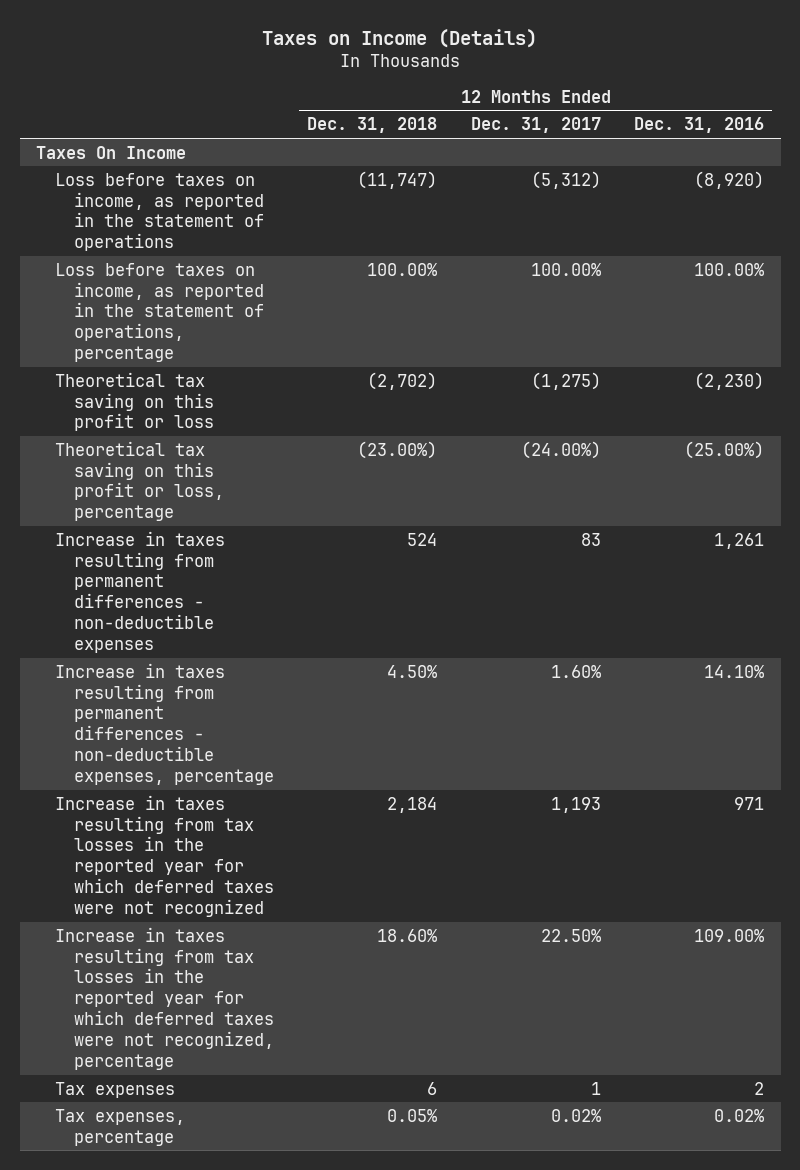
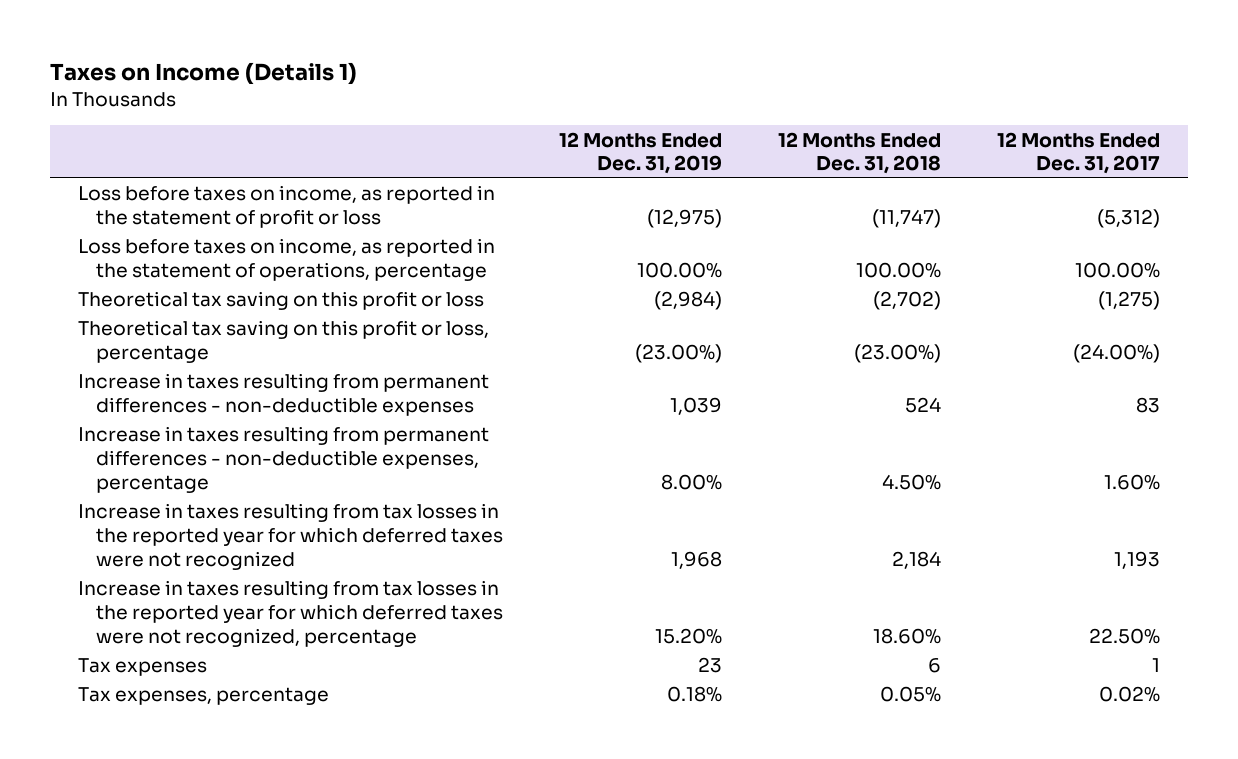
- Taxes on Income (Details)
+ Taxes on Income (Details 1)
- | 12 Months Ended Dec. 31, 2018 | 12 Months Ended Dec. 31, 2017 | 12 Months Ended Dec. 31, 2016
+ | 12 Months Ended Dec. 31, 2019 | 12 Months Ended Dec. 31, 2018 | 12 Months Ended Dec. 31, 2017
- Taxes On Income
- Loss before taxes on income, as reported in the statement of operations | (11,747) | (5,312) | (8,920)
+ Loss before taxes on income, as reported in the statement of profit or loss | (12,975) | (11,747) | (5,312)

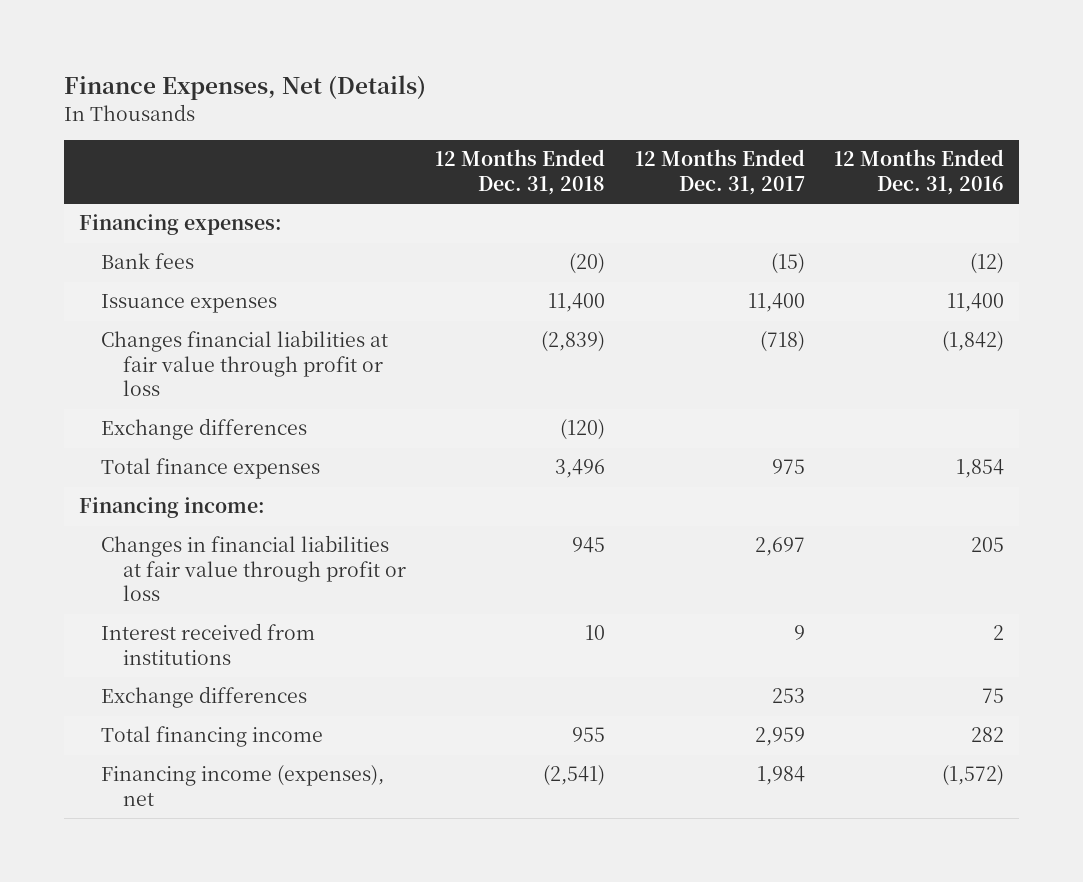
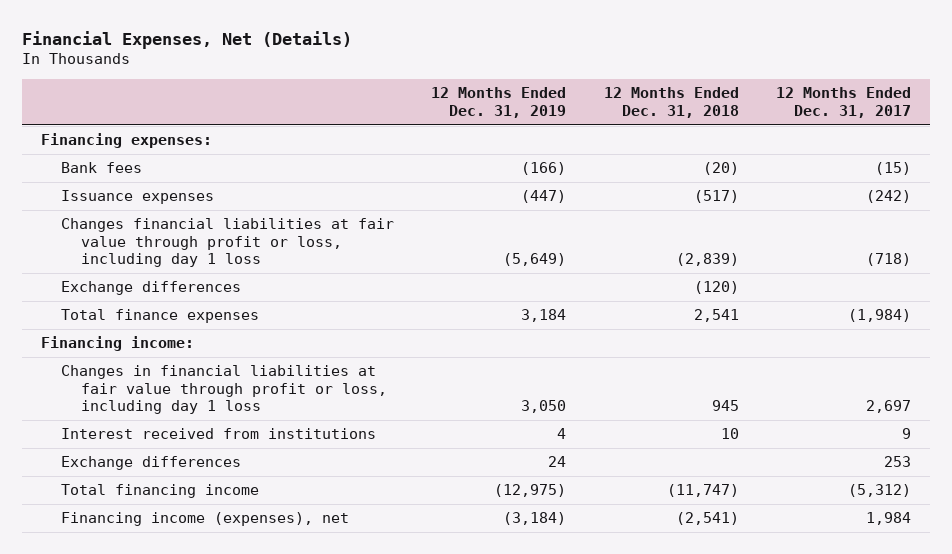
- Finance Expenses, Net (Details)
+ Financial Expenses, Net (Details)
- | 12 Months Ended Dec. 31, 2018 | 12 Months Ended Dec. 31, 2017 | 12 Months Ended Dec. 31, 2016
+ | 12 Months Ended Dec. 31, 2019 | 12 Months Ended Dec. 31, 2018 | 12 Months Ended Dec. 31, 2017
- Issuance expenses | 11,400 | 11,400 | 11,400
- Changes financial liabilities at fair value through profit or loss | (2,839) | (718) | (1,842)
+ Issuance expenses | (447) | (517) | (242)
+ Changes financial liabilities at fair value through profit or loss, including day 1 loss | (5,649) | (2,839) | (718)
- Total finance expenses | 3,496 | 975 | 1,854
+ Total finance expenses | 3,184 | 2,541 | (1,984)
- Changes in financial liabilities at fair value through profit or loss | 945 | 2,697 | 205
+ Changes in financial liabilities at fair value through profit or loss, including day 1 loss | 3,050 | 945 | 2,697
- Total financing income | 955 | 2,959 | 282
+ Total financing income | (12,975) | (11,747) | (5,312)

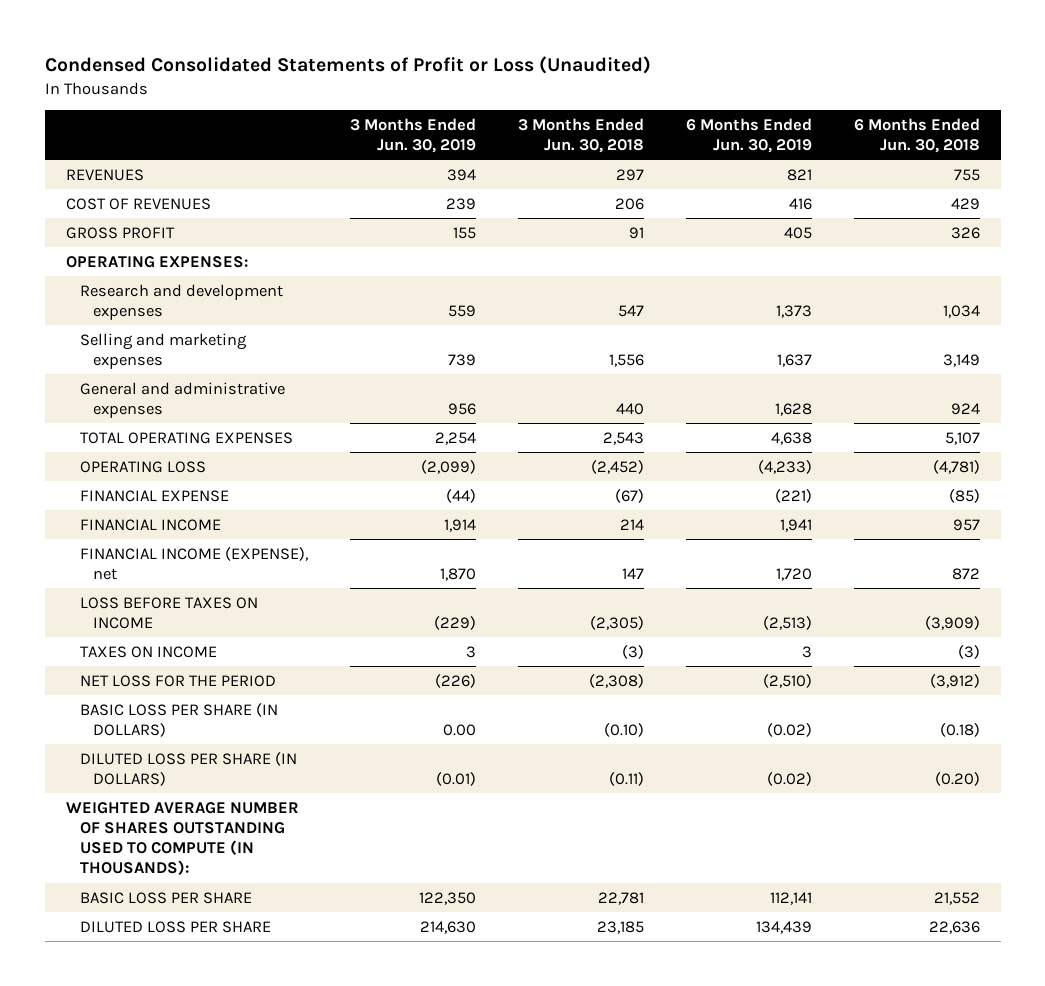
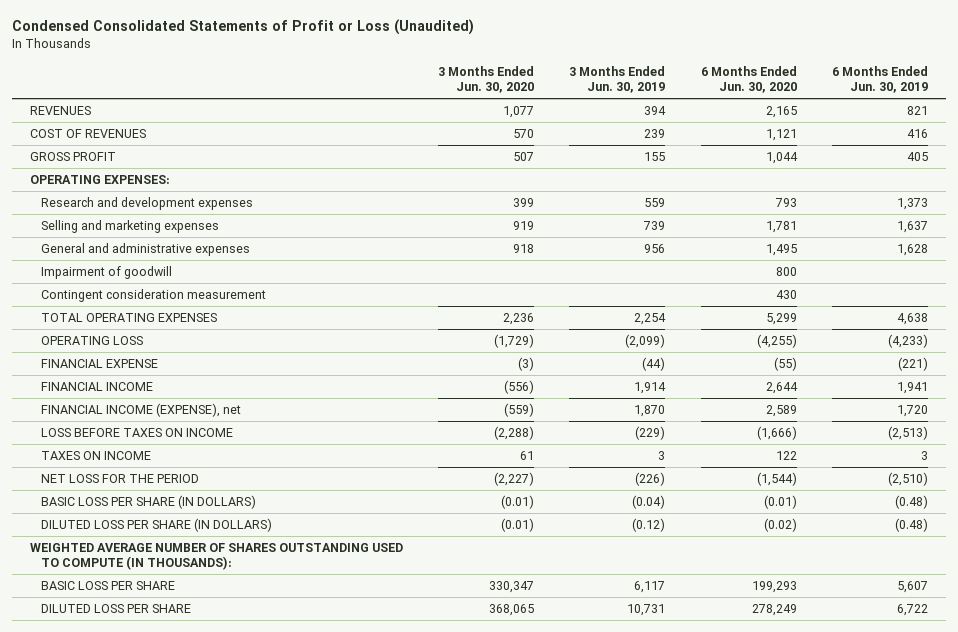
- | 3 Months Ended Jun. 30, 2019 | 3 Months Ended Jun. 30, 2018 | 6 Months Ended Jun. 30, 2019 | 6 Months Ended Jun. 30, 2018
+ | 3 Months Ended Jun. 30, 2020 | 3 Months Ended Jun. 30, 2019 | 6 Months Ended Jun. 30, 2020 | 6 Months Ended Jun. 30, 2019
+ Impairment of goodwill | | | 800 |
+ Contingent consideration measurement | | | 430 |
- BASIC LOSS PER SHARE (IN DOLLARS) | 0.00 | (0.10) | (0.02) | (0.18)
- DILUTED LOSS PER SHARE (IN DOLLARS) | (0.01) | (0.11) | (0.02) | (0.20)
+ BASIC LOSS PER SHARE (IN DOLLARS) | (0.01) | (0.04) | (0.01) | (0.48)
+ DILUTED LOSS PER SHARE (IN DOLLARS) | (0.01) | (0.12) | (0.02) | (0.48)
- BASIC LOSS PER SHARE | 122,350 | 22,781 | 112,141 | 21,552
- DILUTED LOSS PER SHARE | 214,630 | 23,185 | 134,439 | 22,636
+ BASIC LOSS PER SHARE | 330,347 | 6,117 | 199,293 | 5,607
+ DILUTED LOSS PER SHARE | 368,065 | 10,731 | 278,249 | 6,722

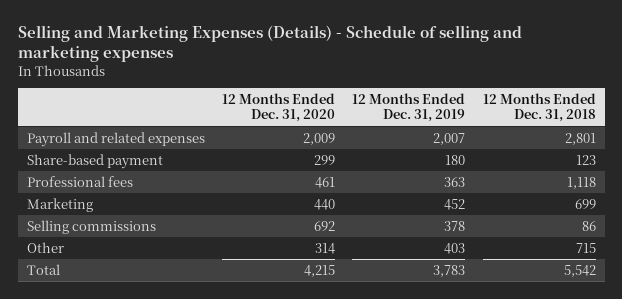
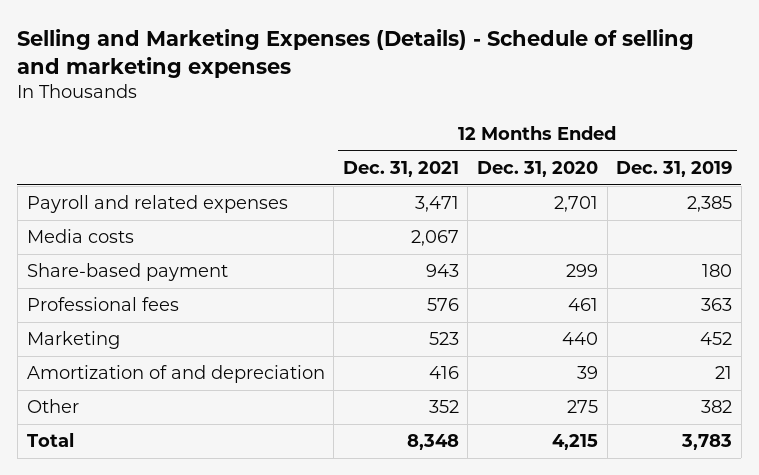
- | 12 Months Ended Dec. 31, 2020 | 12 Months Ended Dec. 31, 2019 | 12 Months Ended Dec. 31, 2018
+ | 12 Months Ended Dec. 31, 2021 | 12 Months Ended Dec. 31, 2020 | 12 Months Ended Dec. 31, 2019
- Payroll and related expenses | 2,009 | 2,007 | 2,801
+ Payroll and related expenses | 3,471 | 2,701 | 2,385
+ Media costs | 2,067 | |
- Selling commissions | 692 | 378 | 86
- Other | 314 | 403 | 715
+ Amortization of and depreciation | 416 | 39 | 21
+ Other | 352 | 275 | 382

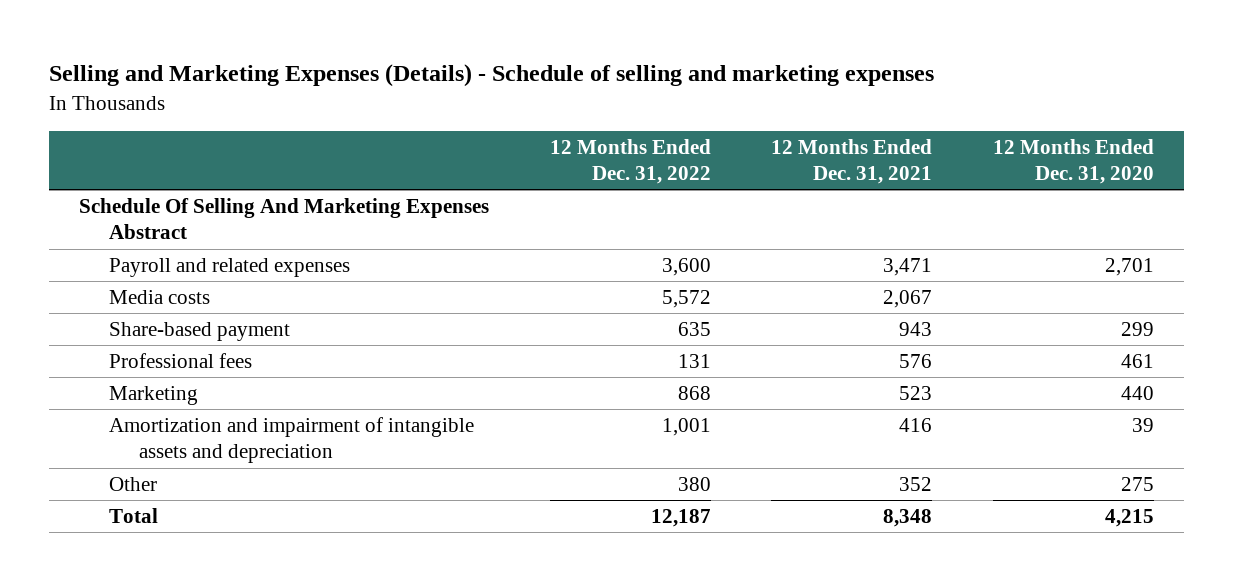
- | 12 Months Ended Dec. 31, 2021 | 12 Months Ended Dec. 31, 2020 | 12 Months Ended Dec. 31, 2019
+ | 12 Months Ended Dec. 31, 2022 | 12 Months Ended Dec. 31, 2021 | 12 Months Ended Dec. 31, 2020
+ Schedule Of Selling And Marketing Expenses Abstract
- Amortization of and depreciation | 416 | 39 | 21
+ Amortization and impairment of intangible assets and depreciation | 1,001 | 416 | 39

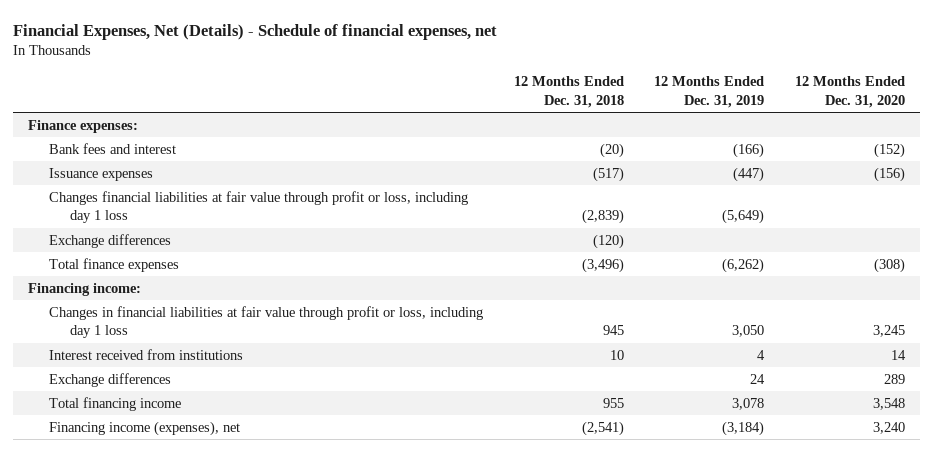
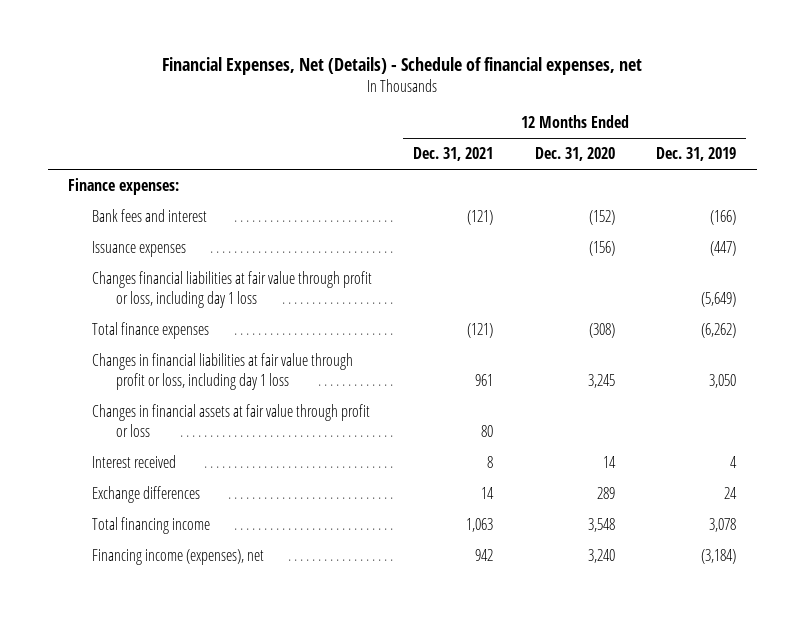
- | 12 Months Ended Dec. 31, 2018 | 12 Months Ended Dec. 31, 2019 | 12 Months Ended Dec. 31, 2020
+ | 12 Months Ended Dec. 31, 2021 | 12 Months Ended Dec. 31, 2020 | 12 Months Ended Dec. 31, 2019
- Exchange differences | (120) | |
- Financing income:
- Interest received from institutions | 10 | 4 | 14
+ Changes in financial assets at fair value through profit or loss | 80 | |
+ Interest received | 8 | 14 | 4

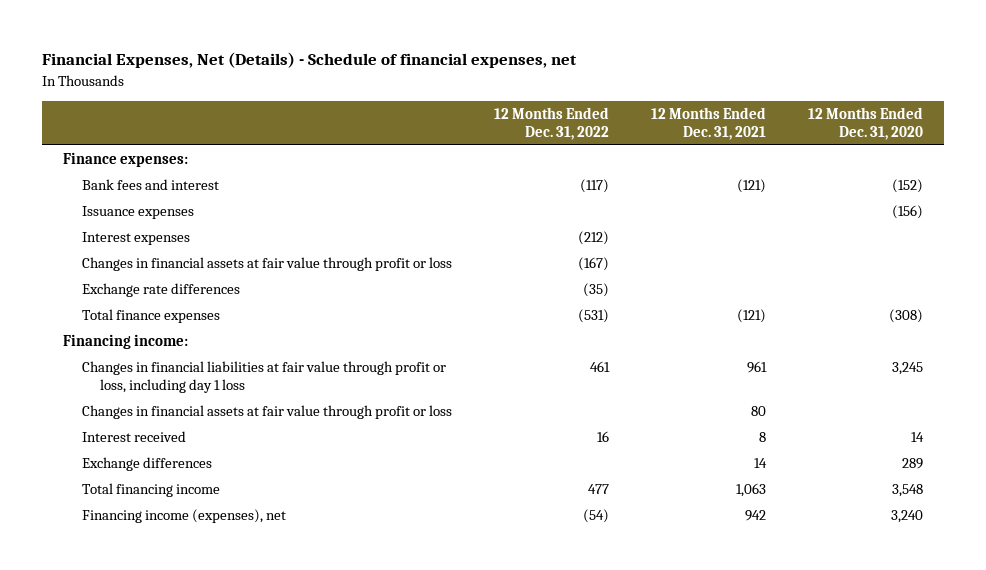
- | 12 Months Ended Dec. 31, 2021 | 12 Months Ended Dec. 31, 2020 | 12 Months Ended Dec. 31, 2019
+ | 12 Months Ended Dec. 31, 2022 | 12 Months Ended Dec. 31, 2021 | 12 Months Ended Dec. 31, 2020
- Changes financial liabilities at fair value through profit or loss, including day 1 loss | | | (5,649)
+ Interest expenses | (212) | |
+ Changes in financial assets at fair value through profit or loss | (167) | |
+ Exchange rate differences | (35) | |
+ Financing income:

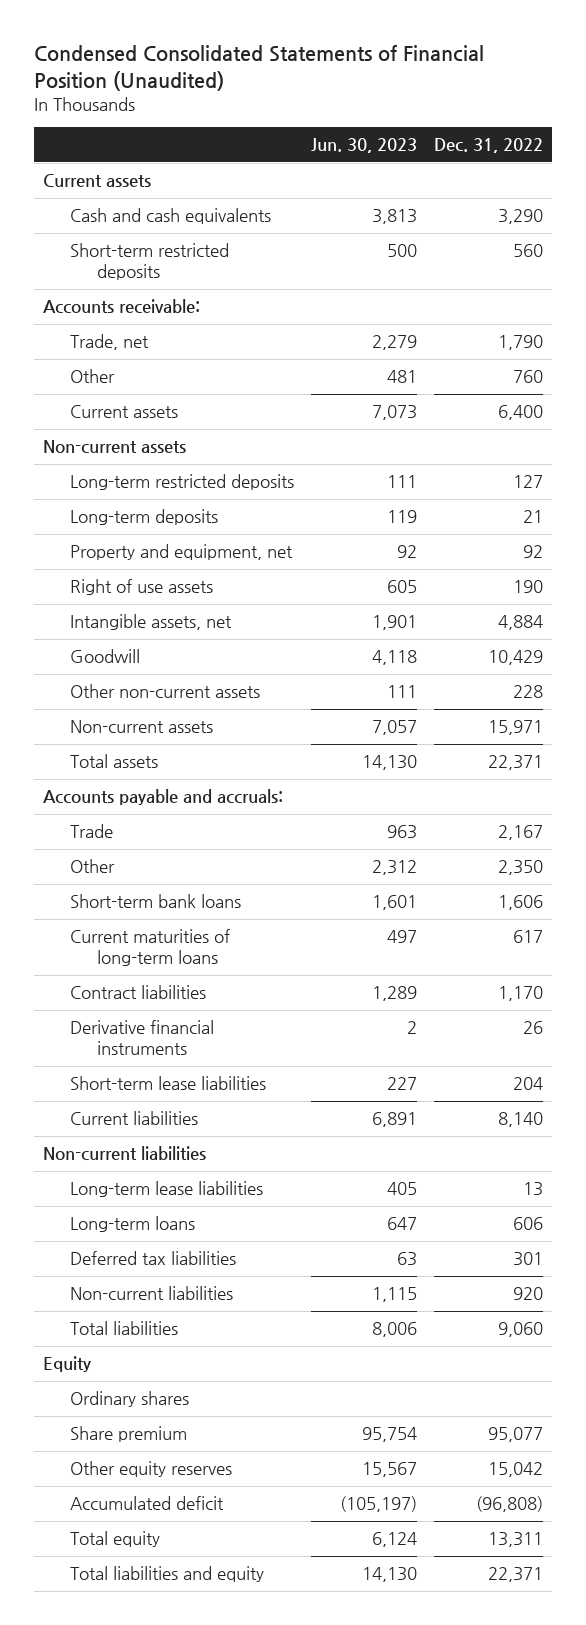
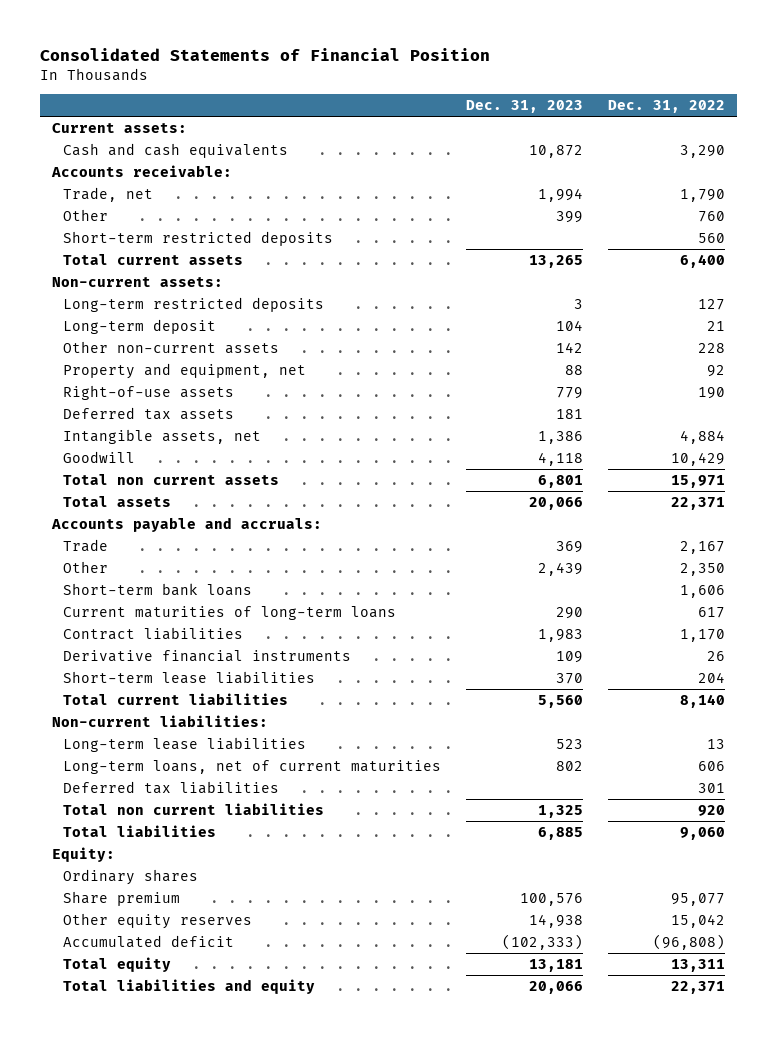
- Condensed Consolidated Statements of Financial Position (Unaudited)
+ Consolidated Statements of Financial Position
- | Jun. 30, 2023 | Dec. 31, 2022
+ | Dec. 31, 2023 | Dec. 31, 2022
- Current assets
+ Current assets:
- Current assets | 7,073 | 6,400
- Non-current assets
moved down: Short-term restricted deposits | | 560
+ Total current assets | 13,265 | 6,400
+ Non-current assets:
- Long-term deposits | 119 | 21
+ Long-term deposit | 104 | 21
moved up: Other non-current assets | 142 | 228
- Right of use assets | 605 | 190
+ Right-of-use assets | 779 | 190
+ Deferred tax assets | 181 |
- Non-current assets | 7,057 | 15,971
+ Total non current assets | 6,801 | 15,971
- Current liabilities | 6,891 | 8,140
- Non-current liabilities
+ Total current liabilities | 5,560 | 8,140
+ Non-current liabilities:
- Long-term loans | 647 | 606
+ Long-term loans, net of current maturities | 802 | 606
- Non-current liabilities | 1,115 | 920
+ Total non current liabilities | 1,325 | 920
- Equity
+ Equity:

